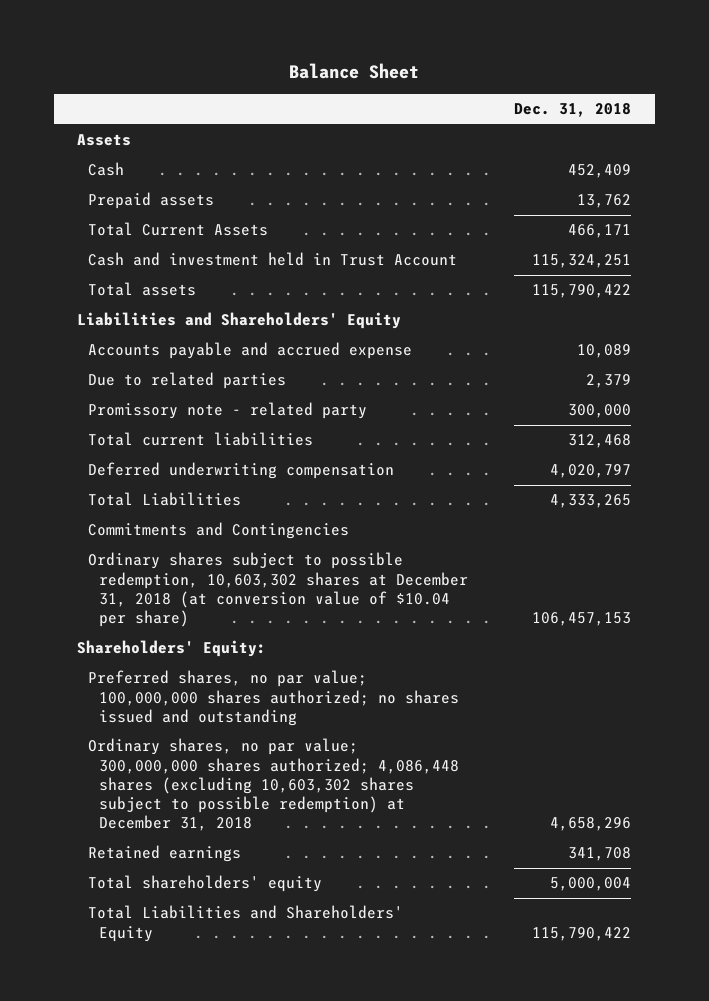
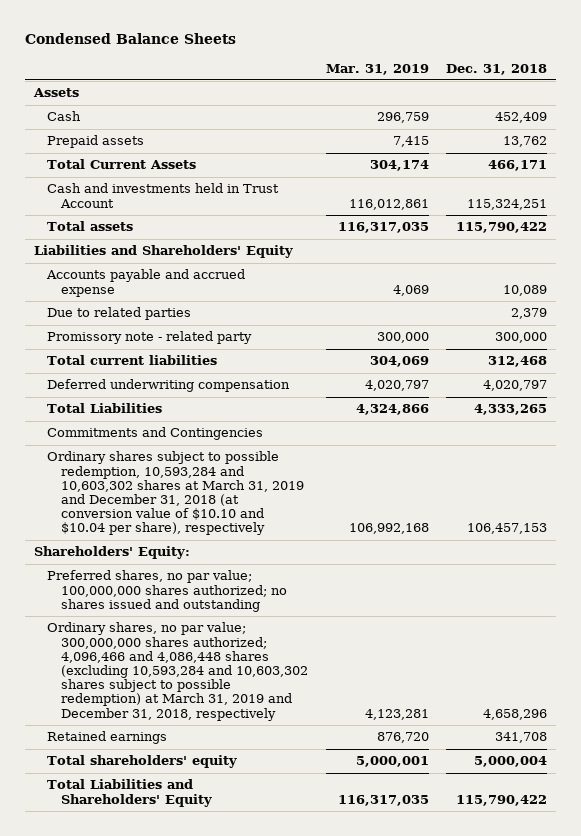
- Balance Sheet
+ Condensed Balance Sheets
- | Dec. 31, 2018
+ | Mar. 31, 2019 | Dec. 31, 2018
- Cash and investment held in Trust Account | 115,324,251
+ Cash and investments held in Trust Account | 116,012,861 | 115,324,251
- Ordinary shares subject to possible redemption, 10,603,302 shares at December 31, 2018 (at conversion value of $10.04 per share) | 106,457,153
+ Ordinary shares subject to possible redemption, 10,593,284 and 10,603,302 shares at March 31, 2019 and December 31, 2018 (at conversion value of $10.10 and $10.04 per share), respectively | 106,992,168 | 106,457,153
- Ordinary shares, no par value; 300,000,000 shares authorized; 4,086,448 shares (excluding 10,603,302 shares subject to possible redemption) at December 31, 2018 | 4,658,296
+ Ordinary shares, no par value; 300,000,000 shares authorized; 4,096,466 and 4,086,448 shares (excluding 10,593,284 and 10,603,302 shares subject to possible redemption) at March 31, 2019 and December 31, 2018, respectively | 4,123,281 | 4,658,296

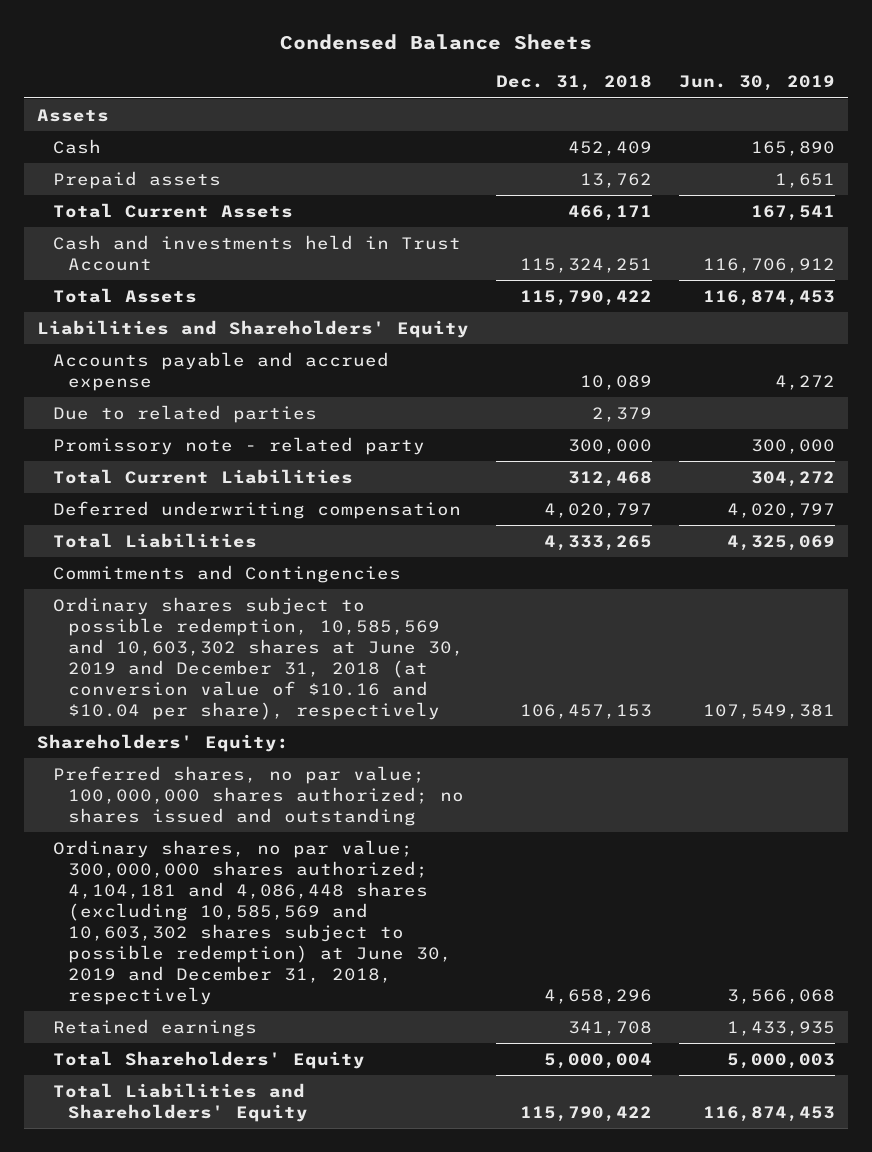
- | Mar. 31, 2019 | Dec. 31, 2018
+ | Dec. 31, 2018 | Jun. 30, 2019
- Total assets | 116,317,035 | 115,790,422
+ Total Assets | 115,790,422 | 116,874,453
- Total current liabilities | 304,069 | 312,468
+ Total Current Liabilities | 312,468 | 304,272
- Ordinary shares subject to possible redemption, 10,593,284 and 10,603,302 shares at March 31, 2019 and December 31, 2018 (at conversion value of $10.10 and $10.04 per share), respectively | 106,992,168 | 106,457,153
+ Ordinary shares subject to possible redemption, 10,585,569 and 10,603,302 shares at June 30, 2019 and December 31, 2018 (at conversion value of $10.16 and $10.04 per share), respectively | 106,457,153 | 107,549,381
- Ordinary shares, no par value; 300,000,000 shares authorized; 4,096,466 and 4,086,448 shares (excluding 10,593,284 and 10,603,302 shares subject to possible redemption) at March 31, 2019 and December 31, 2018, respectively | 4,123,281 | 4,658,296
+ Ordinary shares, no par value; 300,000,000 shares authorized; 4,104,181 and 4,086,448 shares (excluding 10,585,569 and 10,603,302 shares subject to possible redemption) at June 30, 2019 and December 31, 2018, respectively | 4,658,296 | 3,566,068
- Total shareholders' equity | 5,000,001 | 5,000,004
+ Total Shareholders' Equity | 5,000,004 | 5,000,003

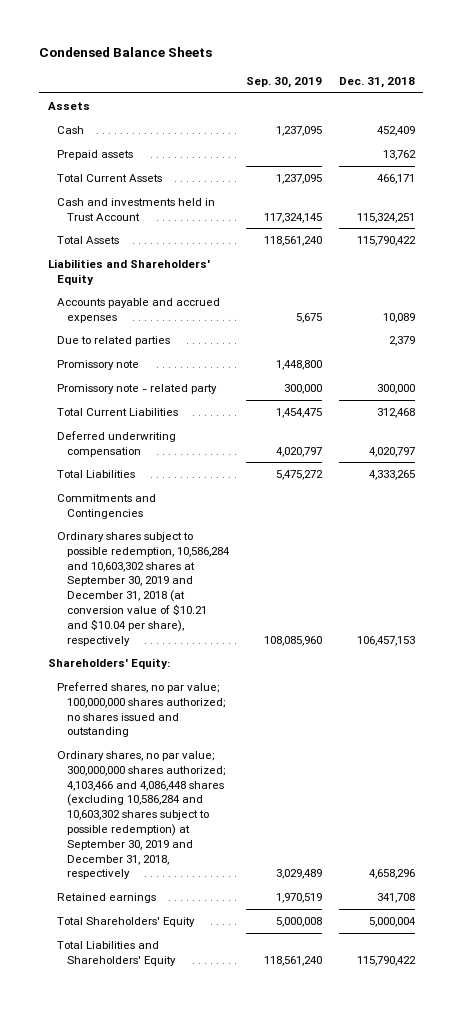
- | Dec. 31, 2018 | Jun. 30, 2019
+ | Sep. 30, 2019 | Dec. 31, 2018
- Accounts payable and accrued expense | 10,089 | 4,272
+ Accounts payable and accrued expenses | 5,675 | 10,089
+ Promissory note | 1,448,800 |
- Ordinary shares subject to possible redemption, 10,585,569 and 10,603,302 shares at June 30, 2019 and December 31, 2018 (at conversion value of $10.16 and $10.04 per share), respectively | 106,457,153 | 107,549,381
+ Ordinary shares subject to possible redemption, 10,586,284 and 10,603,302 shares at September 30, 2019 and December 31, 2018 (at conversion value of $10.21 and $10.04 per share), respectively | 108,085,960 | 106,457,153
- Ordinary shares, no par value; 300,000,000 shares authorized; 4,104,181 and 4,086,448 shares (excluding 10,585,569 and 10,603,302 shares subject to possible redemption) at June 30, 2019 and December 31, 2018, respectively | 4,658,296 | 3,566,068
+ Ordinary shares, no par value; 300,000,000 shares authorized; 4,103,466 and 4,086,448 shares (excluding 10,586,284 and 10,603,302 shares subject to possible redemption) at September 30, 2019 and December 31, 2018, respectively | 3,029,489 | 4,658,296

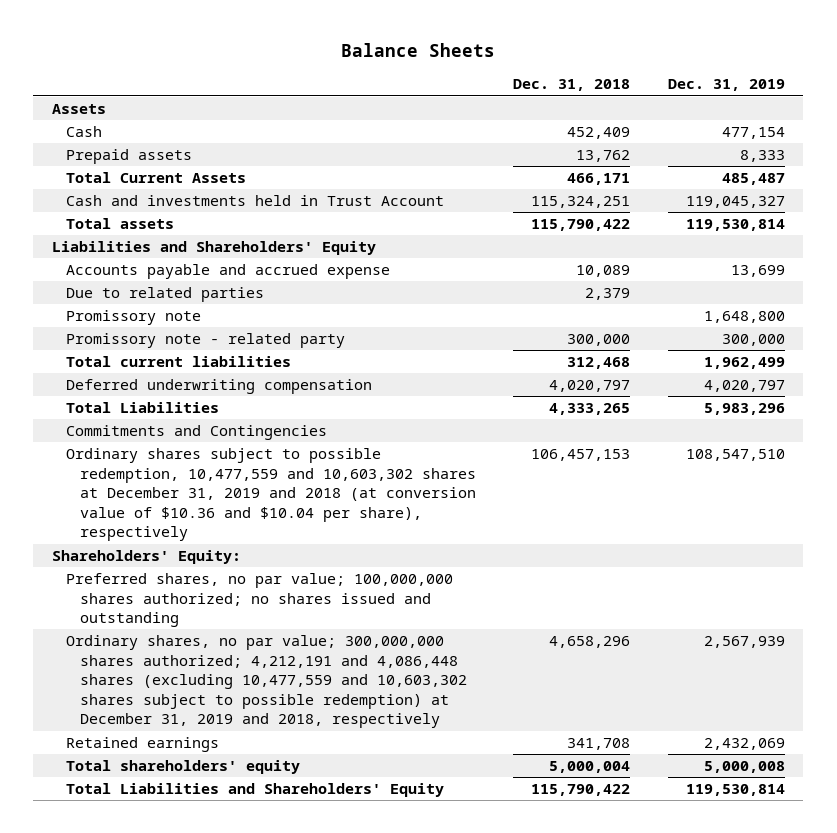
- Condensed Balance Sheets
+ Balance Sheets
- | Sep. 30, 2019 | Dec. 31, 2018
+ | Dec. 31, 2018 | Dec. 31, 2019
- Total Assets | 118,561,240 | 115,790,422
+ Total assets | 115,790,422 | 119,530,814
- Accounts payable and accrued expenses | 5,675 | 10,089
+ Accounts payable and accrued expense | 10,089 | 13,699
- Total Current Liabilities | 1,454,475 | 312,468
+ Total current liabilities | 312,468 | 1,962,499
- Ordinary shares subject to possible redemption, 10,586,284 and 10,603,302 shares at September 30, 2019 and December 31, 2018 (at conversion value of $10.21 and $10.04 per share), respectively | 108,085,960 | 106,457,153
+ Ordinary shares subject to possible redemption, 10,477,559 and 10,603,302 shares at December 31, 2019 and 2018 (at conversion value of $10.36 and $10.04 per share), respectively | 106,457,153 | 108,547,510
- Ordinary shares, no par value; 300,000,000 shares authorized; 4,103,466 and 4,086,448 shares (excluding 10,586,284 and 10,603,302 shares subject to possible redemption) at September 30, 2019 and December 31, 2018, respectively | 3,029,489 | 4,658,296
+ Ordinary shares, no par value; 300,000,000 shares authorized; 4,212,191 and 4,086,448 shares (excluding 10,477,559 and 10,603,302 shares subject to possible redemption) at December 31, 2019 and 2018, respectively | 4,658,296 | 2,567,939
- Total Shareholders' Equity | 5,000,008 | 5,000,004
+ Total shareholders' equity | 5,000,004 | 5,000,008

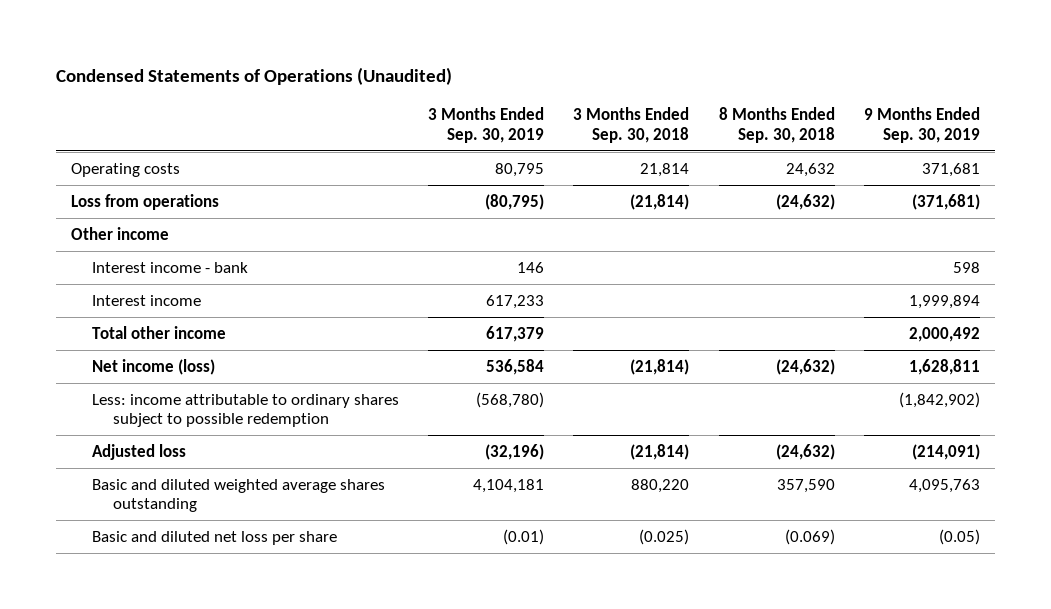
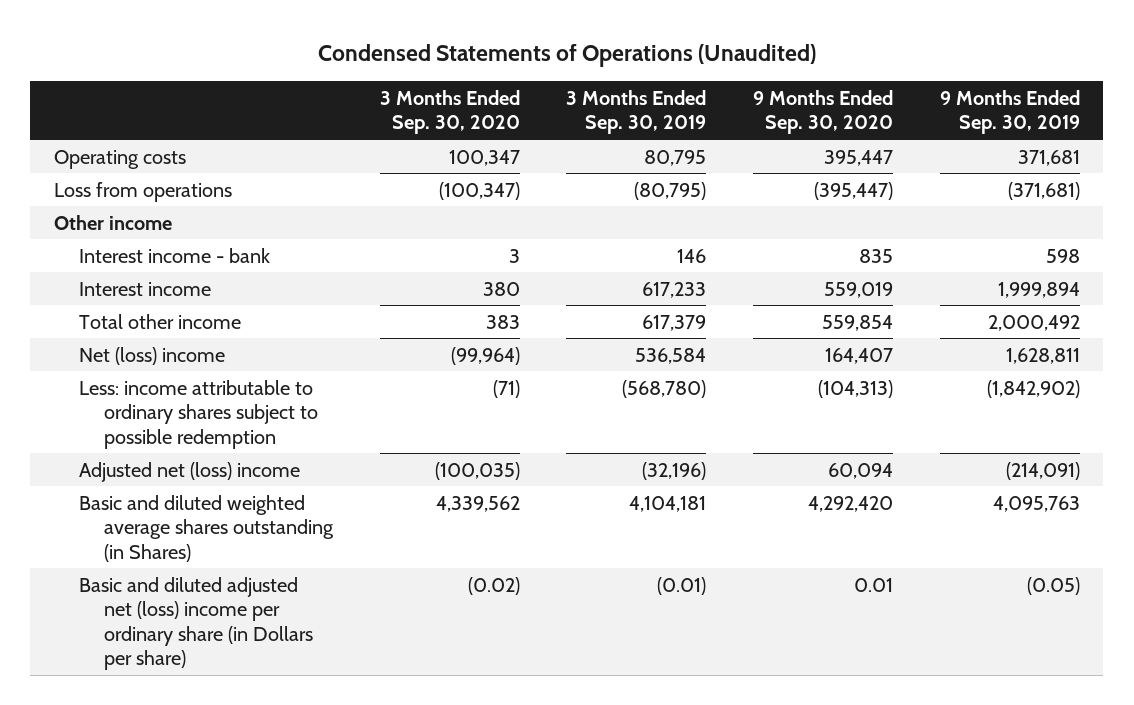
- | 3 Months Ended Sep. 30, 2019 | 3 Months Ended Sep. 30, 2018 | 8 Months Ended Sep. 30, 2018 | 9 Months Ended Sep. 30, 2019
+ | 3 Months Ended Sep. 30, 2020 | 3 Months Ended Sep. 30, 2019 | 9 Months Ended Sep. 30, 2020 | 9 Months Ended Sep. 30, 2019
- Net income (loss) | 536,584 | (21,814) | (24,632) | 1,628,811
+ Net (loss) income | (99,964) | 536,584 | 164,407 | 1,628,811
- Adjusted loss | (32,196) | (21,814) | (24,632) | (214,091)
- Basic and diluted weighted average shares outstanding | 4,104,181 | 880,220 | 357,590 | 4,095,763
- Basic and diluted net loss per share | (0.01) | (0.025) | (0.069) | (0.05)
+ Adjusted net (loss) income | (100,035) | (32,196) | 60,094 | (214,091)
+ Basic and diluted weighted average shares outstanding (in Shares) | 4,339,562 | 4,104,181 | 4,292,420 | 4,095,763
+ Basic and diluted adjusted net (loss) income per ordinary share (in Dollars per share) | (0.02) | (0.01) | 0.01 | (0.05)

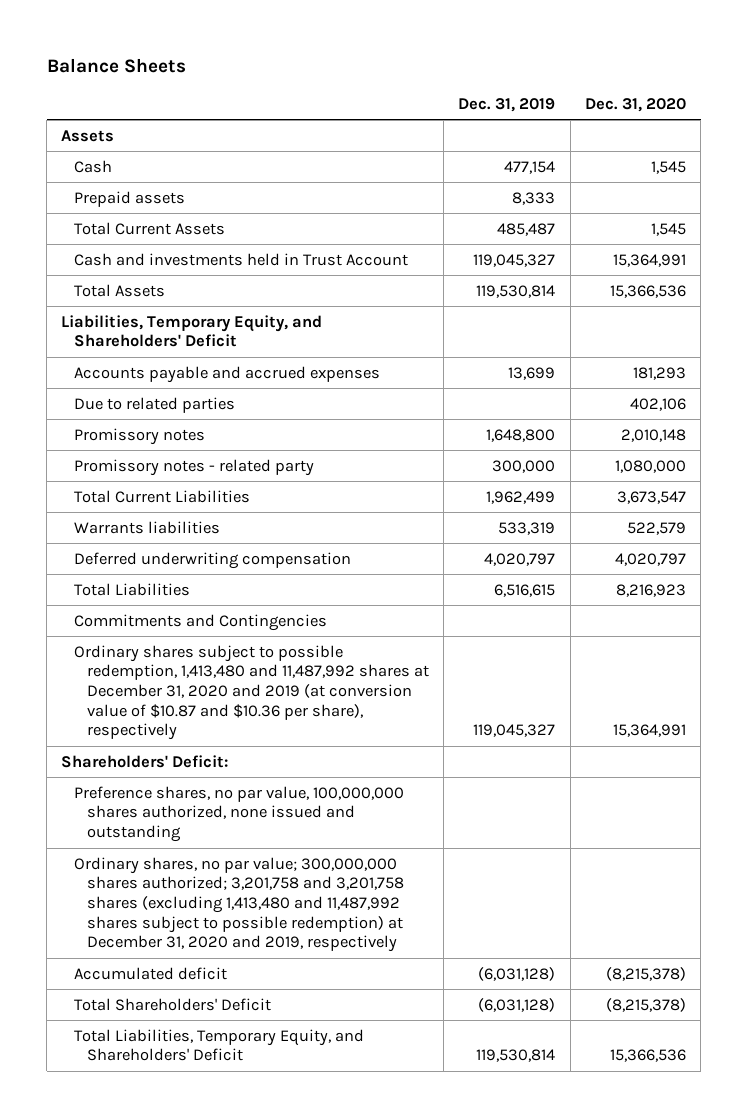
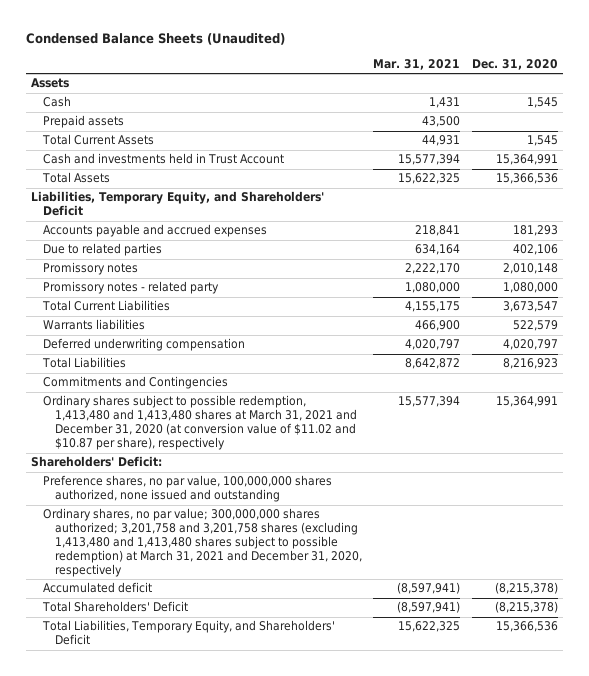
- Balance Sheets
+ Condensed Balance Sheets (Unaudited)
- | Dec. 31, 2019 | Dec. 31, 2020
+ | Mar. 31, 2021 | Dec. 31, 2020
- Ordinary shares subject to possible redemption, 1,413,480 and 11,487,992 shares at December 31, 2020 and 2019 (at conversion value of $10.87 and $10.36 per share), respectively | 119,045,327 | 15,364,991
+ Ordinary shares subject to possible redemption, 1,413,480 and 1,413,480 shares at March 31, 2021 and December 31, 2020 (at conversion value of $11.02 and $10.87 per share), respectively | 15,577,394 | 15,364,991
- Ordinary shares, no par value; 300,000,000 shares authorized; 3,201,758 and 3,201,758 shares (excluding 1,413,480 and 11,487,992 shares subject to possible redemption) at December 31, 2020 and 2019, respectively
+ Ordinary shares, no par value; 300,000,000 shares authorized; 3,201,758 and 3,201,758 shares (excluding 1,413,480 and 1,413,480 shares subject to possible redemption) at March 31, 2021 and December 31, 2020, respectively

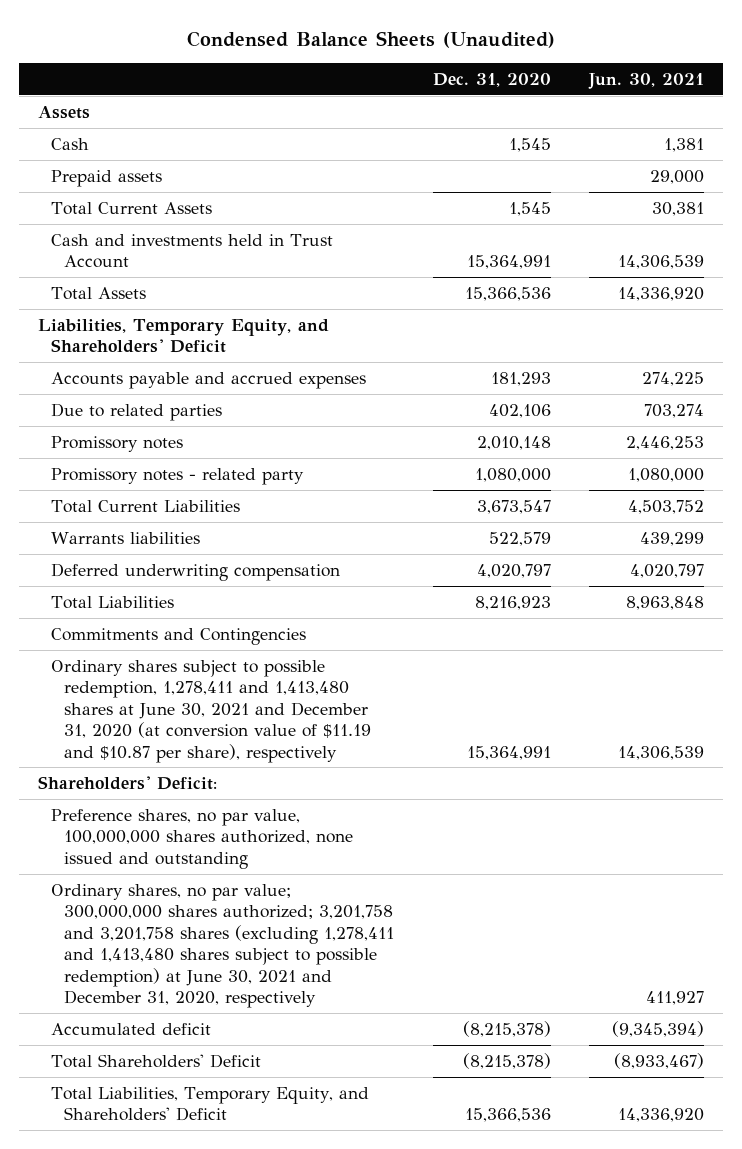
- | Mar. 31, 2021 | Dec. 31, 2020
+ | Dec. 31, 2020 | Jun. 30, 2021
- Ordinary shares subject to possible redemption, 1,413,480 and 1,413,480 shares at March 31, 2021 and December 31, 2020 (at conversion value of $11.02 and $10.87 per share), respectively | 15,577,394 | 15,364,991
+ Ordinary shares subject to possible redemption, 1,278,411 and 1,413,480 shares at June 30, 2021 and December 31, 2020 (at conversion value of $11.19 and $10.87 per share), respectively | 15,364,991 | 14,306,539
- Ordinary shares, no par value; 300,000,000 shares authorized; 3,201,758 and 3,201,758 shares (excluding 1,413,480 and 1,413,480 shares subject to possible redemption) at March 31, 2021 and December 31, 2020, respectively
+ Ordinary shares, no par value; 300,000,000 shares authorized; 3,201,758 and 3,201,758 shares (excluding 1,278,411 and 1,413,480 shares subject to possible redemption) at June 30, 2021 and December 31, 2020, respectively | | 411,927

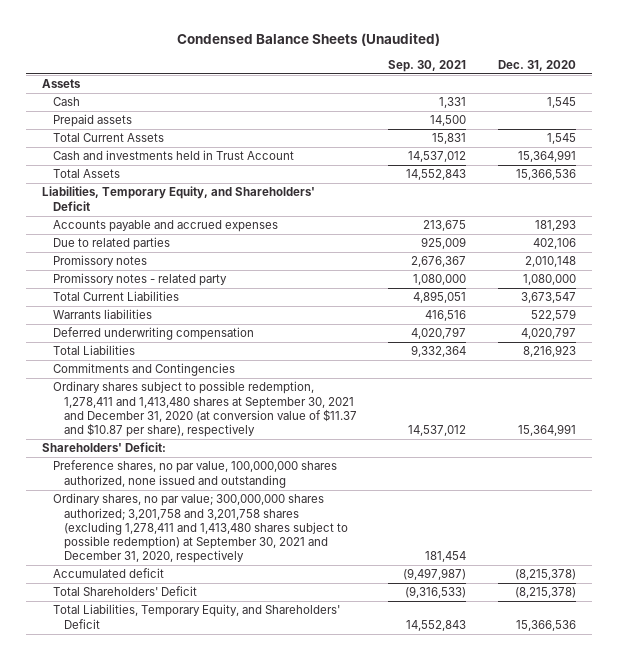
- | Dec. 31, 2020 | Jun. 30, 2021
+ | Sep. 30, 2021 | Dec. 31, 2020
- Ordinary shares subject to possible redemption, 1,278,411 and 1,413,480 shares at June 30, 2021 and December 31, 2020 (at conversion value of $11.19 and $10.87 per share), respectively | 15,364,991 | 14,306,539
+ Ordinary shares subject to possible redemption, 1,278,411 and 1,413,480 shares at September 30, 2021 and December 31, 2020 (at conversion value of $11.37 and $10.87 per share), respectively | 14,537,012 | 15,364,991
- Ordinary shares, no par value; 300,000,000 shares authorized; 3,201,758 and 3,201,758 shares (excluding 1,278,411 and 1,413,480 shares subject to possible redemption) at June 30, 2021 and December 31, 2020, respectively | | 411,927
+ Ordinary shares, no par value; 300,000,000 shares authorized; 3,201,758 and 3,201,758 shares (excluding 1,278,411 and 1,413,480 shares subject to possible redemption) at September 30, 2021 and December 31, 2020, respectively | 181,454 |

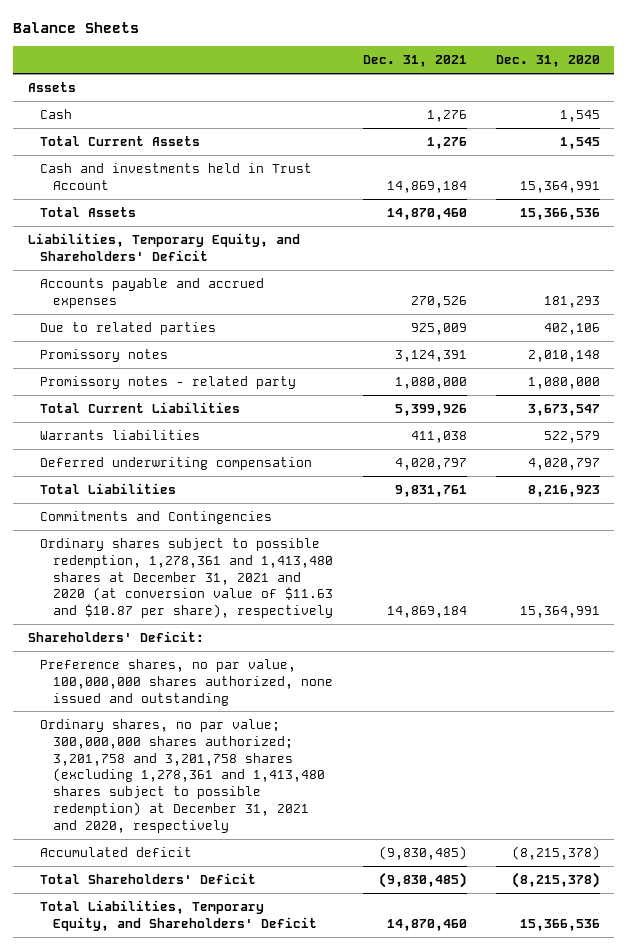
- Condensed Balance Sheets (Unaudited)
+ Balance Sheets
- | Sep. 30, 2021 | Dec. 31, 2020
+ | Dec. 31, 2021 | Dec. 31, 2020
- Prepaid assets | 14,500 |
- Ordinary shares subject to possible redemption, 1,278,411 and 1,413,480 shares at September 30, 2021 and December 31, 2020 (at conversion value of $11.37 and $10.87 per share), respectively | 14,537,012 | 15,364,991
+ Ordinary shares subject to possible redemption, 1,278,361 and 1,413,480 shares at December 31, 2021 and 2020 (at conversion value of $11.63 and $10.87 per share), respectively | 14,869,184 | 15,364,991
- Ordinary shares, no par value; 300,000,000 shares authorized; 3,201,758 and 3,201,758 shares (excluding 1,278,411 and 1,413,480 shares subject to possible redemption) at September 30, 2021 and December 31, 2020, respectively | 181,454 |
+ Ordinary shares, no par value; 300,000,000 shares authorized; 3,201,758 and 3,201,758 shares (excluding 1,278,361 and 1,413,480 shares subject to possible redemption) at December 31, 2021 and 2020, respectively

